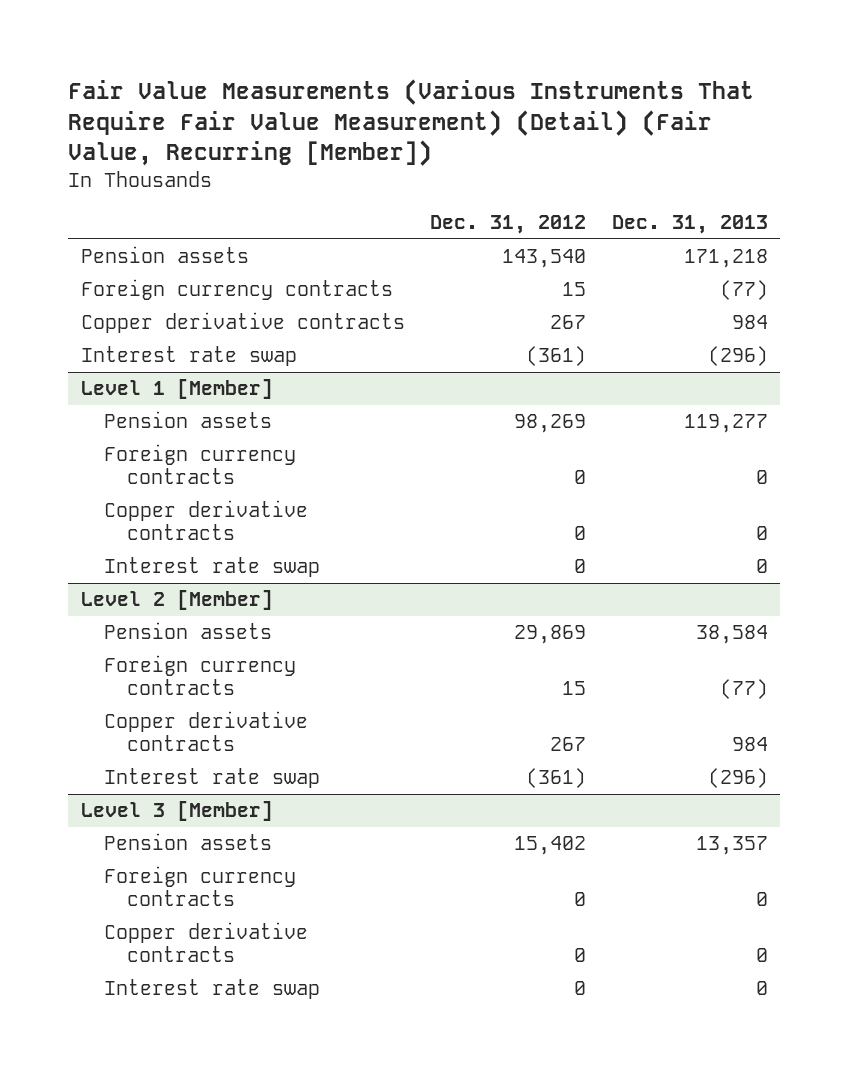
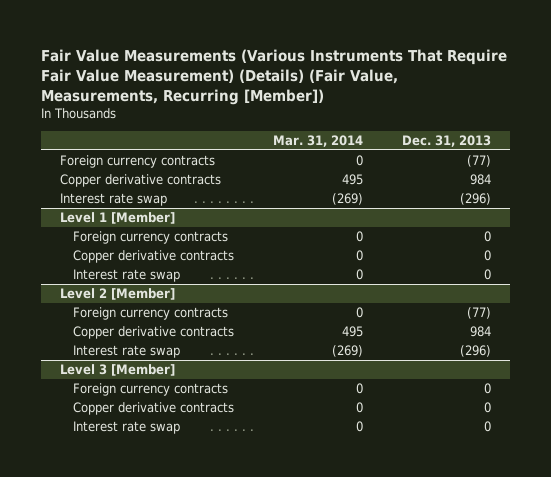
- Fair Value Measurements (Various Instruments That Require Fair Value Measurement) (Detail) (Fair Value, Recurring [Member])
+ Fair Value Measurements (Various Instruments That Require Fair Value Measurement) (Details) (Fair Value, Measurements, Recurring [Member])
- | Dec. 31, 2012 | Dec. 31, 2013
+ | Mar. 31, 2014 | Dec. 31, 2013
- Pension assets | 143,540 | 171,218
@ Level 1 [Member]
- Pension assets | 98,269 | 119,277
@ Level 2 [Member]
- Pension assets | 29,869 | 38,584
@ Level 3 [Member]
- Pension assets | 15,402 | 13,357

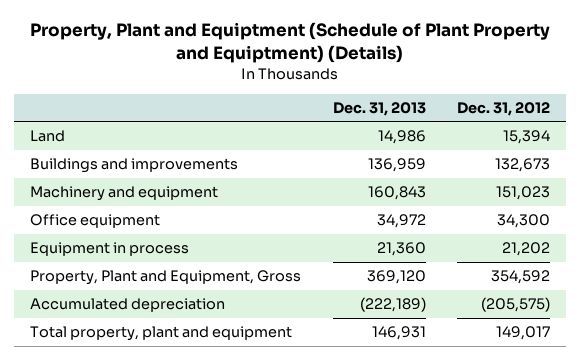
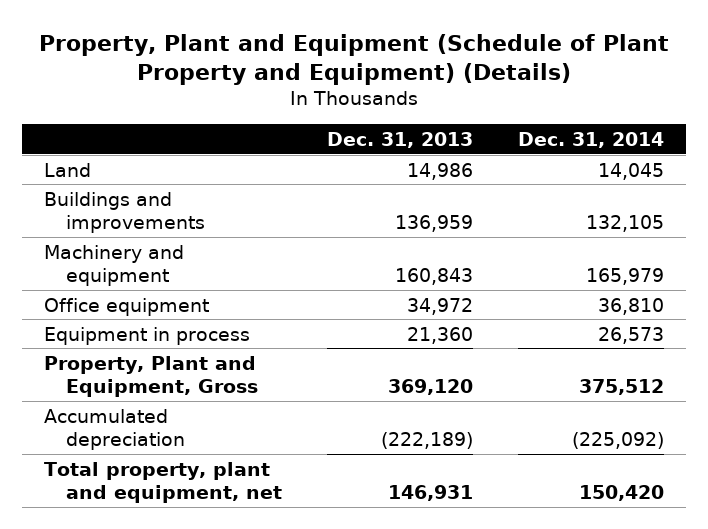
- Property, Plant and Equiptment (Schedule of Plant Property and Equiptment) (Details)
+ Property, Plant and Equipment (Schedule of Plant Property and Equipment) (Details)
- | Dec. 31, 2013 | Dec. 31, 2012
+ | Dec. 31, 2013 | Dec. 31, 2014
- Total property, plant and equipment | 146,931 | 149,017
+ Total property, plant and equipment, net | 146,931 | 150,420

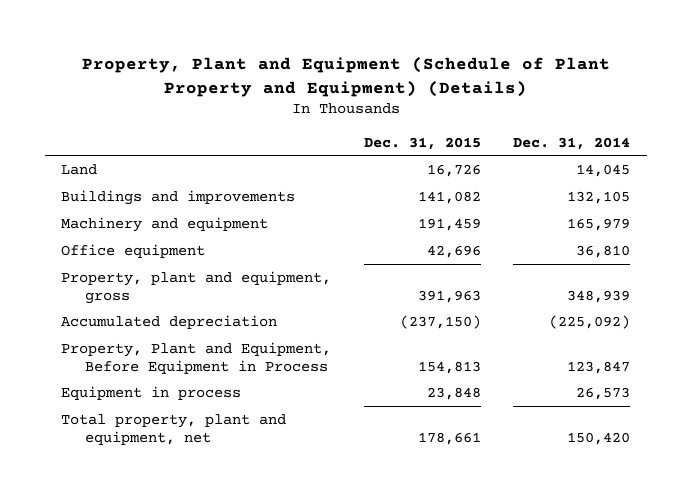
- | Dec. 31, 2013 | Dec. 31, 2014
+ | Dec. 31, 2015 | Dec. 31, 2014
- Property, Plant and Equipment, Gross | 369,120 | 375,512
+ Property, plant and equipment, gross | 391,963 | 348,939
+ Property, Plant and Equipment, Before Equipment in Process | 154,813 | 123,847
moved down: Equipment in process | 23,848 | 26,573

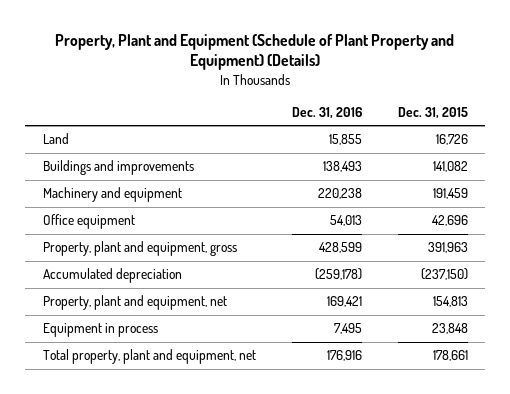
- | Dec. 31, 2015 | Dec. 31, 2014
+ | Dec. 31, 2016 | Dec. 31, 2015
- Property, Plant and Equipment, Before Equipment in Process | 154,813 | 123,847
+ Property, plant and equipment, net | 169,421 | 154,813

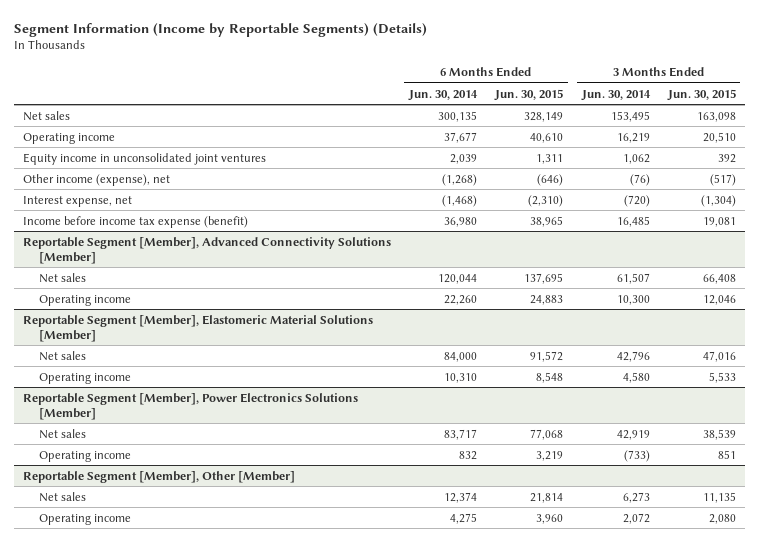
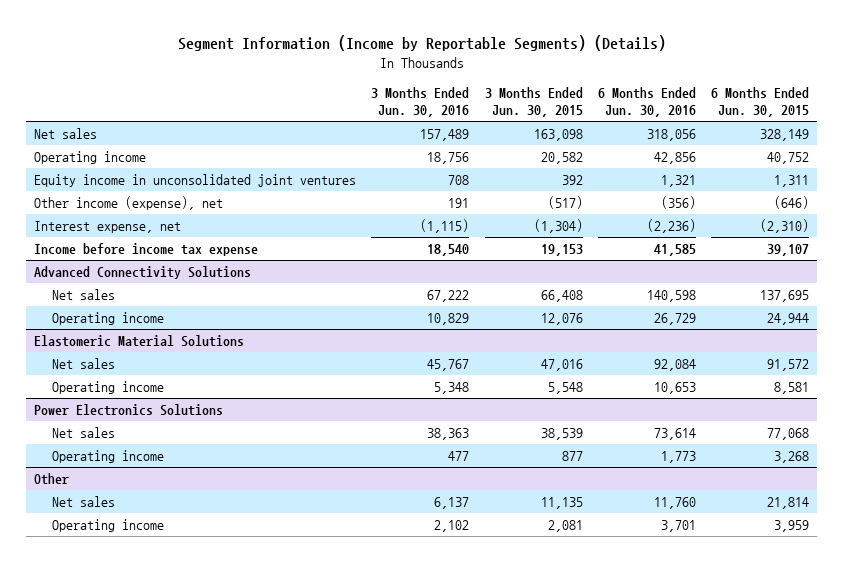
- | 6 Months Ended Jun. 30, 2014 | 6 Months Ended Jun. 30, 2015 | 3 Months Ended Jun. 30, 2014 | 3 Months Ended Jun. 30, 2015
+ | 3 Months Ended Jun. 30, 2016 | 3 Months Ended Jun. 30, 2015 | 6 Months Ended Jun. 30, 2016 | 6 Months Ended Jun. 30, 2015
- Operating income | 37,677 | 40,610 | 16,219 | 20,510
+ Operating income | 18,756 | 20,582 | 42,856 | 40,752
- Income before income tax expense (benefit) | 36,980 | 38,965 | 16,485 | 19,081
- Reportable Segment [Member], Advanced Connectivity Solutions [Member]
+ Income before income tax expense | 18,540 | 19,153 | 41,585 | 39,107
+ Advanced Connectivity Solutions
- Operating income | 22,260 | 24,883 | 10,300 | 12,046
- Reportable Segment [Member], Elastomeric Material Solutions [Member]
+ Operating income | 10,829 | 12,076 | 26,729 | 24,944
+ Elastomeric Material Solutions
- Operating income | 10,310 | 8,548 | 4,580 | 5,533
- Reportable Segment [Member], Power Electronics Solutions [Member]
+ Operating income | 5,348 | 5,548 | 10,653 | 8,581
+ Power Electronics Solutions
- Operating income | 832 | 3,219 | (733) | 851
- Reportable Segment [Member], Other [Member]
+ Operating income | 477 | 877 | 1,773 | 3,268
+ Other
- Operating income | 4,275 | 3,960 | 2,072 | 2,080
+ Operating income | 2,102 | 2,081 | 3,701 | 3,959

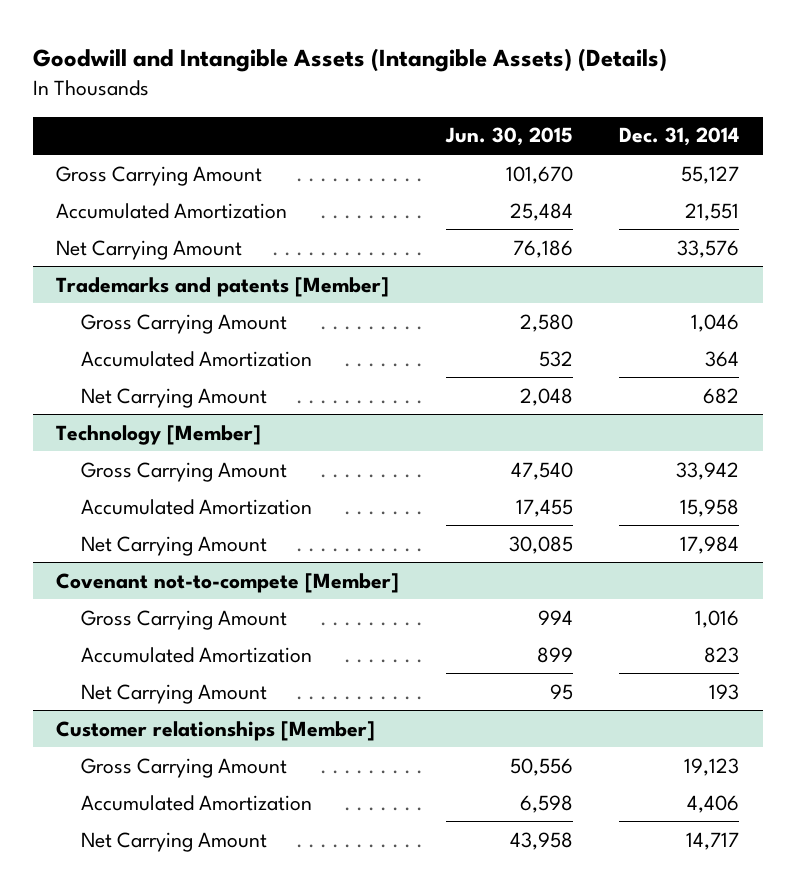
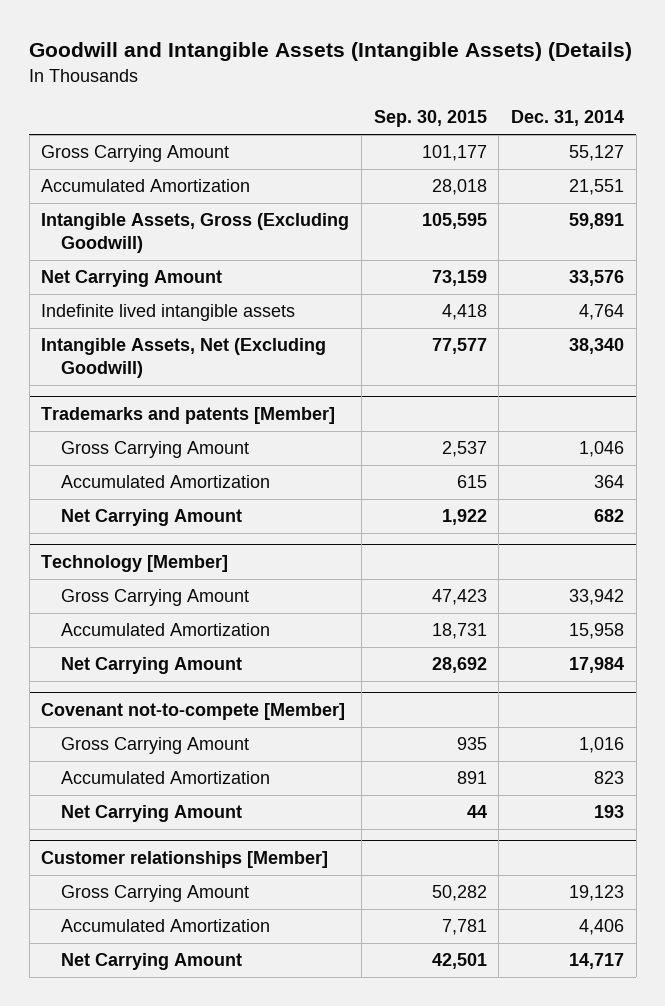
- | Jun. 30, 2015 | Dec. 31, 2014
+ | Sep. 30, 2015 | Dec. 31, 2014
+ Intangible Assets, Gross (Excluding Goodwill) | 105,595 | 59,891
+ Indefinite lived intangible assets | 4,418 | 4,764
+ Intangible Assets, Net (Excluding Goodwill) | 77,577 | 38,340

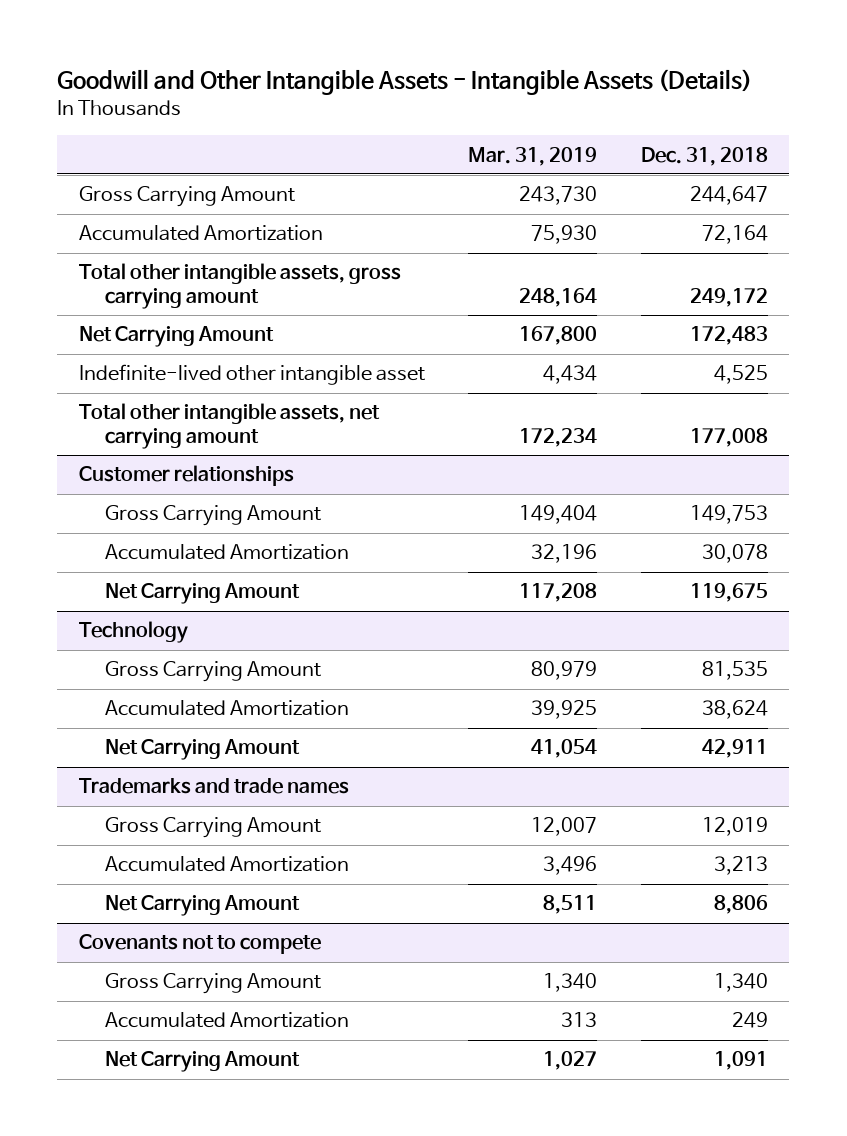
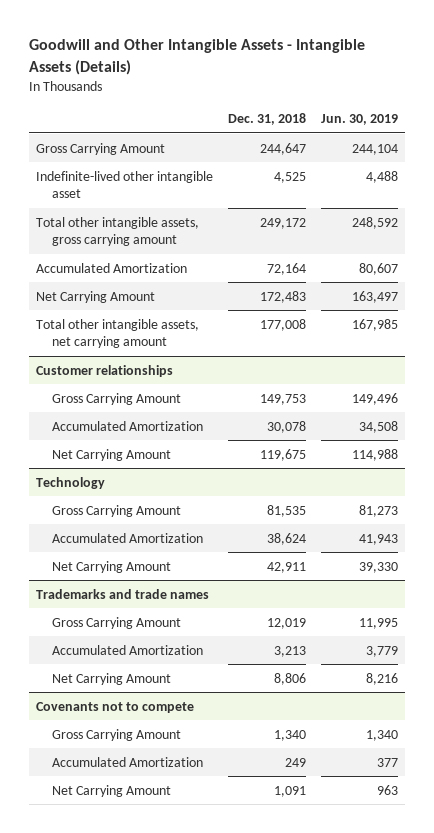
- | Mar. 31, 2019 | Dec. 31, 2018
+ | Dec. 31, 2018 | Jun. 30, 2019
moved up: Indefinite-lived other intangible asset | 4,525 | 4,488
moved down: Accumulated Amortization | 72,164 | 80,607

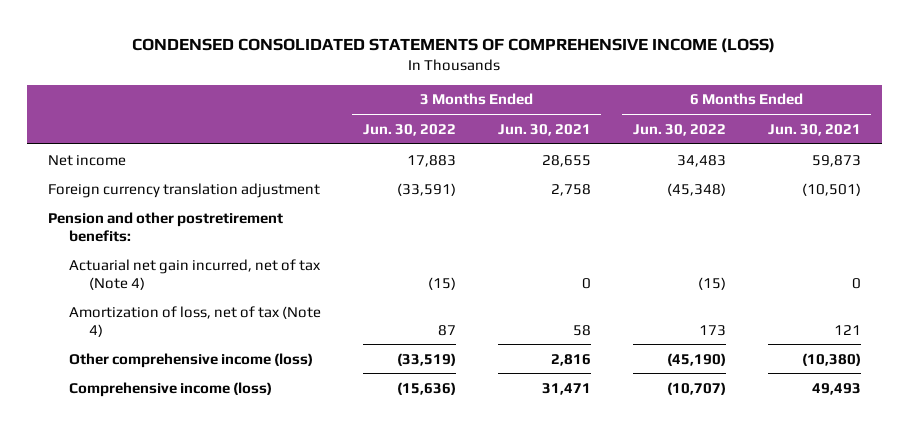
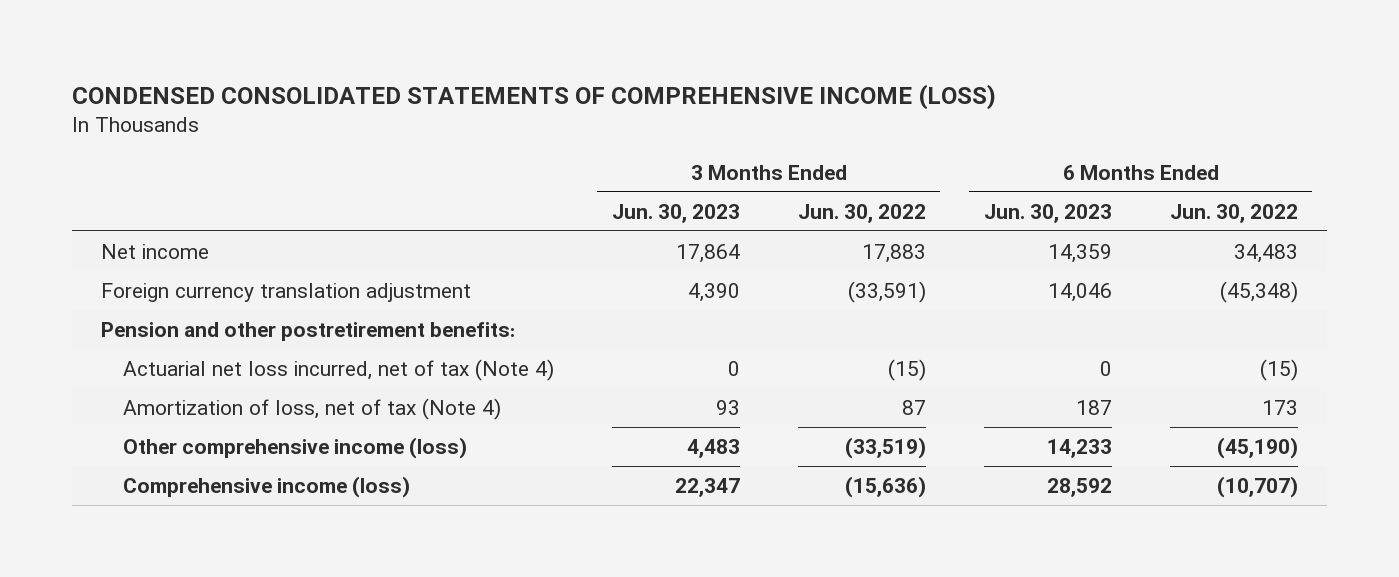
- | 3 Months Ended Jun. 30, 2022 | 3 Months Ended Jun. 30, 2021 | 6 Months Ended Jun. 30, 2022 | 6 Months Ended Jun. 30, 2021
+ | 3 Months Ended Jun. 30, 2023 | 3 Months Ended Jun. 30, 2022 | 6 Months Ended Jun. 30, 2023 | 6 Months Ended Jun. 30, 2022
- Actuarial net gain incurred, net of tax (Note 4) | (15) | 0 | (15) | 0
+ Actuarial net loss incurred, net of tax (Note 4) | 0 | (15) | 0 | (15)

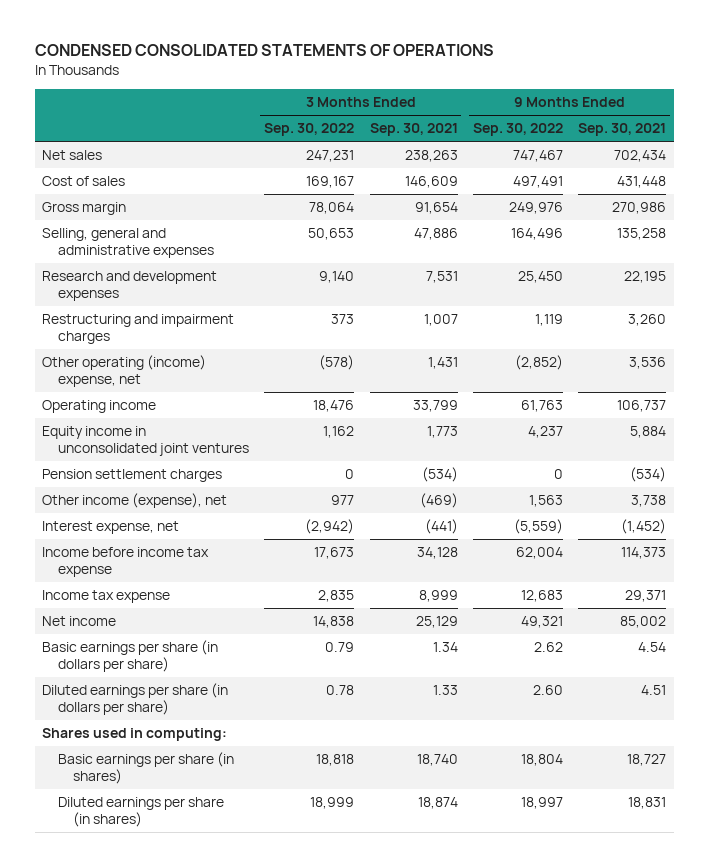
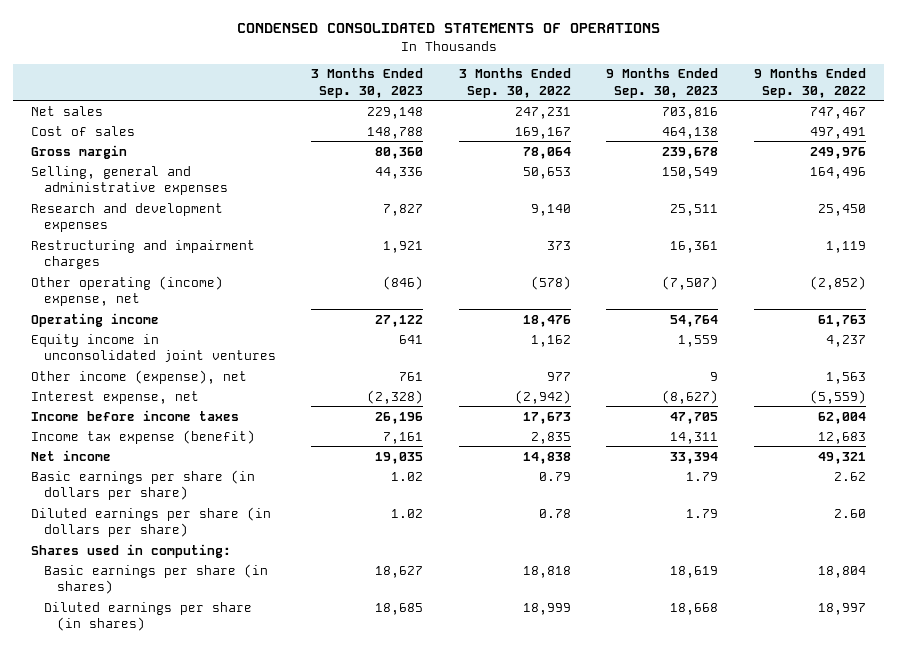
- | 3 Months Ended Sep. 30, 2022 | 3 Months Ended Sep. 30, 2021 | 9 Months Ended Sep. 30, 2022 | 9 Months Ended Sep. 30, 2021
+ | 3 Months Ended Sep. 30, 2023 | 3 Months Ended Sep. 30, 2022 | 9 Months Ended Sep. 30, 2023 | 9 Months Ended Sep. 30, 2022
- Pension settlement charges | 0 | (534) | 0 | (534)
- Income before income tax expense | 17,673 | 34,128 | 62,004 | 114,373
- Income tax expense | 2,835 | 8,999 | 12,683 | 29,371
+ Income before income taxes | 26,196 | 17,673 | 47,705 | 62,004
+ Income tax expense (benefit) | 7,161 | 2,835 | 14,311 | 12,683

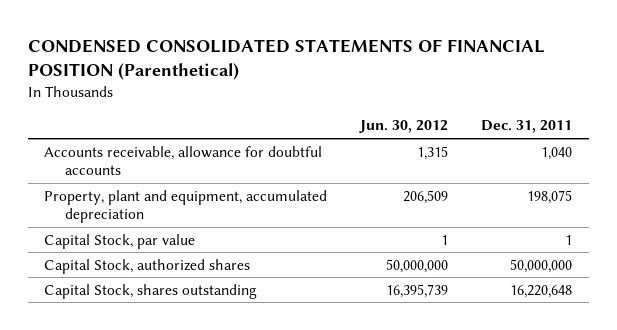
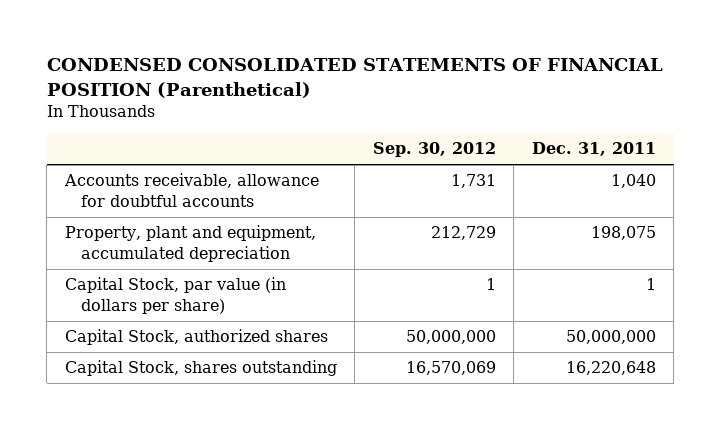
- | Jun. 30, 2012 | Dec. 31, 2011
+ | Sep. 30, 2012 | Dec. 31, 2011
- Capital Stock, par value | 1 | 1
+ Capital Stock, par value (in dollars per share) | 1 | 1

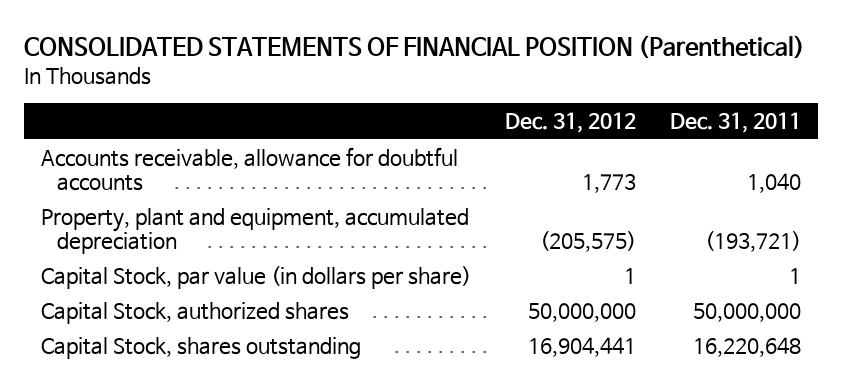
- CONDENSED CONSOLIDATED STATEMENTS OF FINANCIAL POSITION (Parenthetical)
+ CONSOLIDATED STATEMENTS OF FINANCIAL POSITION (Parenthetical)
- | Sep. 30, 2012 | Dec. 31, 2011
+ | Dec. 31, 2012 | Dec. 31, 2011
- Property, plant and equipment, accumulated depreciation | 212,729 | 198,075
+ Property, plant and equipment, accumulated depreciation | (205,575) | (193,721)

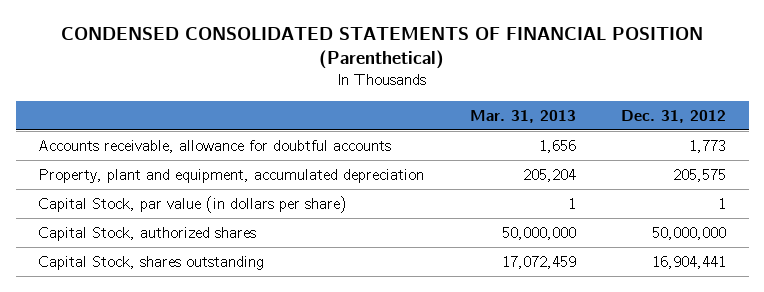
- CONSOLIDATED STATEMENTS OF FINANCIAL POSITION (Parenthetical)
+ CONDENSED CONSOLIDATED STATEMENTS OF FINANCIAL POSITION (Parenthetical)
- | Dec. 31, 2012 | Dec. 31, 2011
+ | Mar. 31, 2013 | Dec. 31, 2012
- Property, plant and equipment, accumulated depreciation | (205,575) | (193,721)
+ Property, plant and equipment, accumulated depreciation | 205,204 | 205,575

